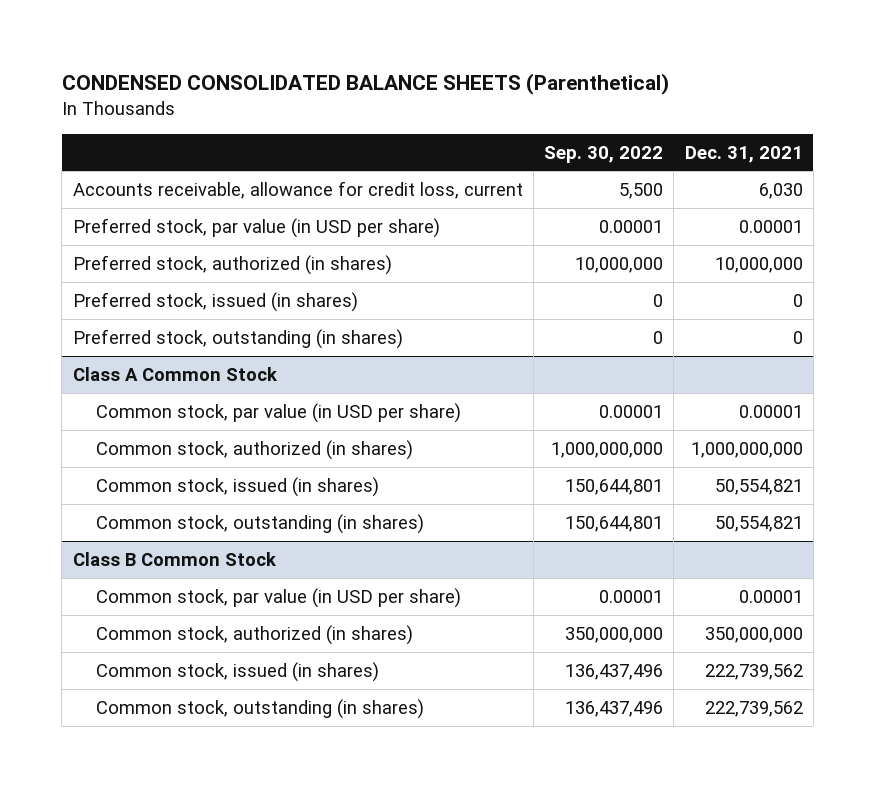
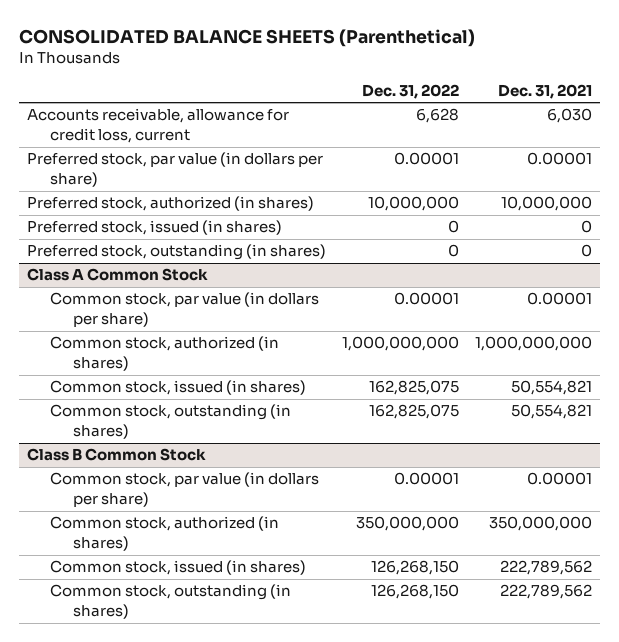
- CONDENSED CONSOLIDATED BALANCE SHEETS (Parenthetical)
+ CONSOLIDATED BALANCE SHEETS (Parenthetical)
- | Sep. 30, 2022 | Dec. 31, 2021
+ | Dec. 31, 2022 | Dec. 31, 2021
- Preferred stock, par value (in USD per share) | 0.00001 | 0.00001
+ Preferred stock, par value (in dollars per share) | 0.00001 | 0.00001
@ Class A Common Stock
- Common stock, par value (in USD per share) | 0.00001 | 0.00001
+ Common stock, par value (in dollars per share) | 0.00001 | 0.00001
@ Class B Common Stock
- Common stock, par value (in USD per share) | 0.00001 | 0.00001
+ Common stock, par value (in dollars per share) | 0.00001 | 0.00001
- Common stock, issued (in shares) | 136,437,496 | 222,739,562
- Common stock, outstanding (in shares) | 136,437,496 | 222,739,562
+ Common stock, issued (in shares) | 126,268,150 | 222,789,562
+ Common stock, outstanding (in shares) | 126,268,150 | 222,789,562

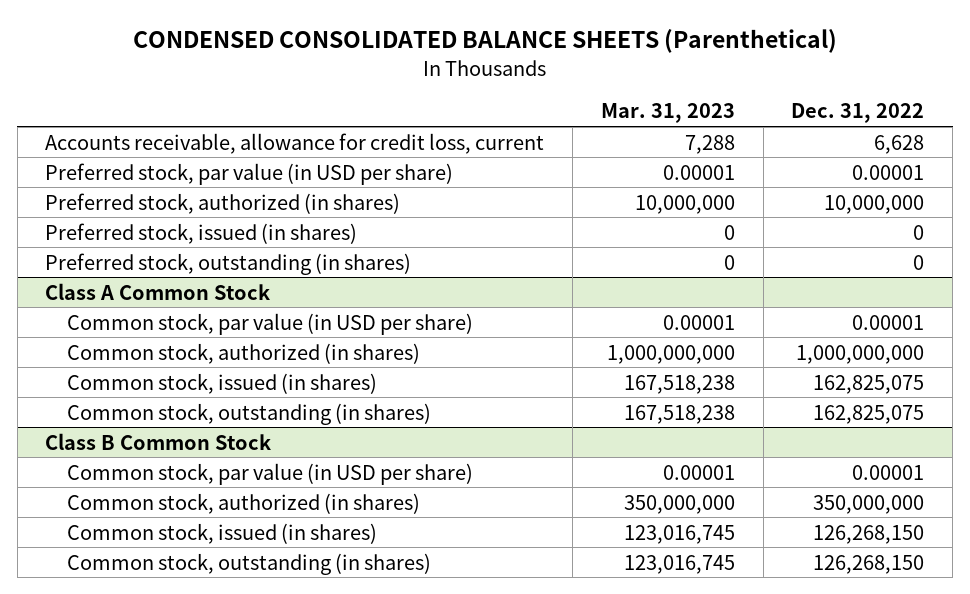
- CONSOLIDATED BALANCE SHEETS (Parenthetical)
+ CONDENSED CONSOLIDATED BALANCE SHEETS (Parenthetical)
- | Dec. 31, 2022 | Dec. 31, 2021
+ | Mar. 31, 2023 | Dec. 31, 2022
- Preferred stock, par value (in dollars per share) | 0.00001 | 0.00001
+ Preferred stock, par value (in USD per share) | 0.00001 | 0.00001
@ Class A Common Stock
- Common stock, par value (in dollars per share) | 0.00001 | 0.00001
+ Common stock, par value (in USD per share) | 0.00001 | 0.00001
@ Class B Common Stock
- Common stock, par value (in dollars per share) | 0.00001 | 0.00001
+ Common stock, par value (in USD per share) | 0.00001 | 0.00001

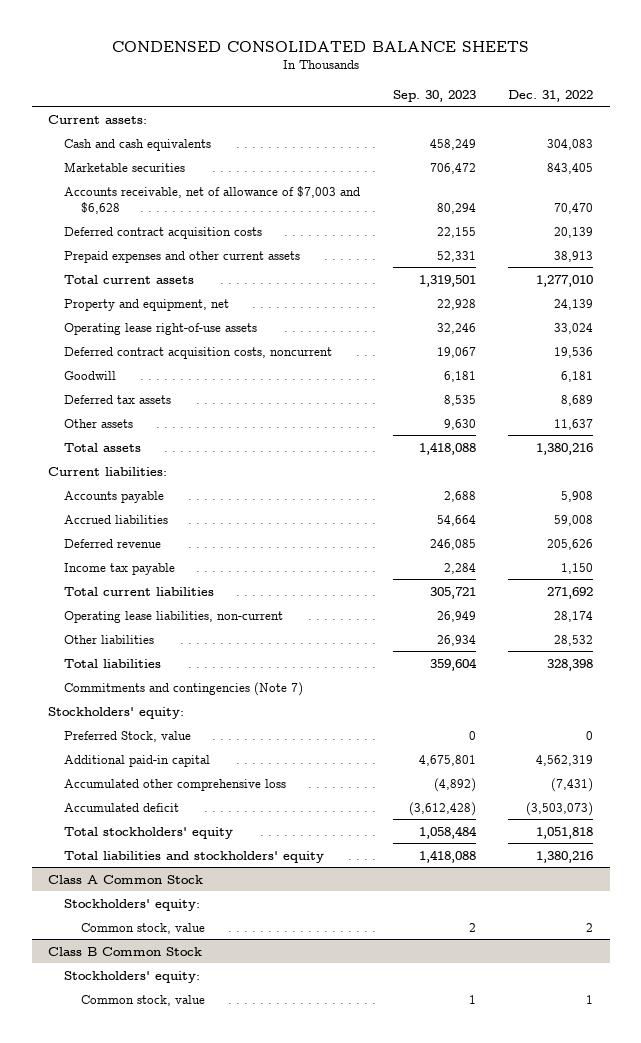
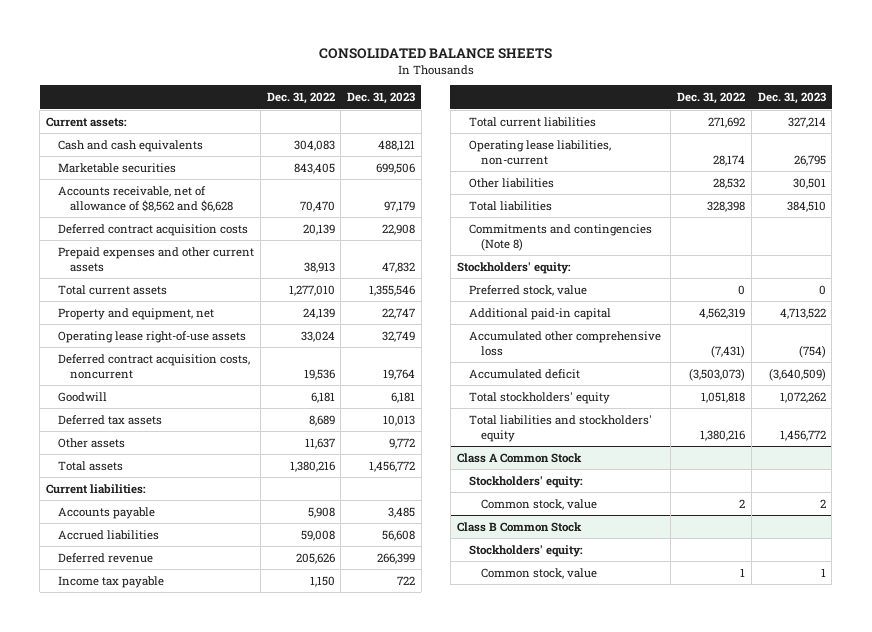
- CONDENSED CONSOLIDATED BALANCE SHEETS
+ CONSOLIDATED BALANCE SHEETS
- | Sep. 30, 2023 | Dec. 31, 2022
+ | Dec. 31, 2022 | Dec. 31, 2023
- Accounts receivable, net of allowance of $7,003 and $6,628 | 80,294 | 70,470
+ Accounts receivable, net of allowance of $8,562 and $6,628 | 70,470 | 97,179
- Commitments and contingencies (Note 7)
+ Commitments and contingencies (Note 8)
- Preferred Stock, value | 0 | 0
+ Preferred stock, value | 0 | 0

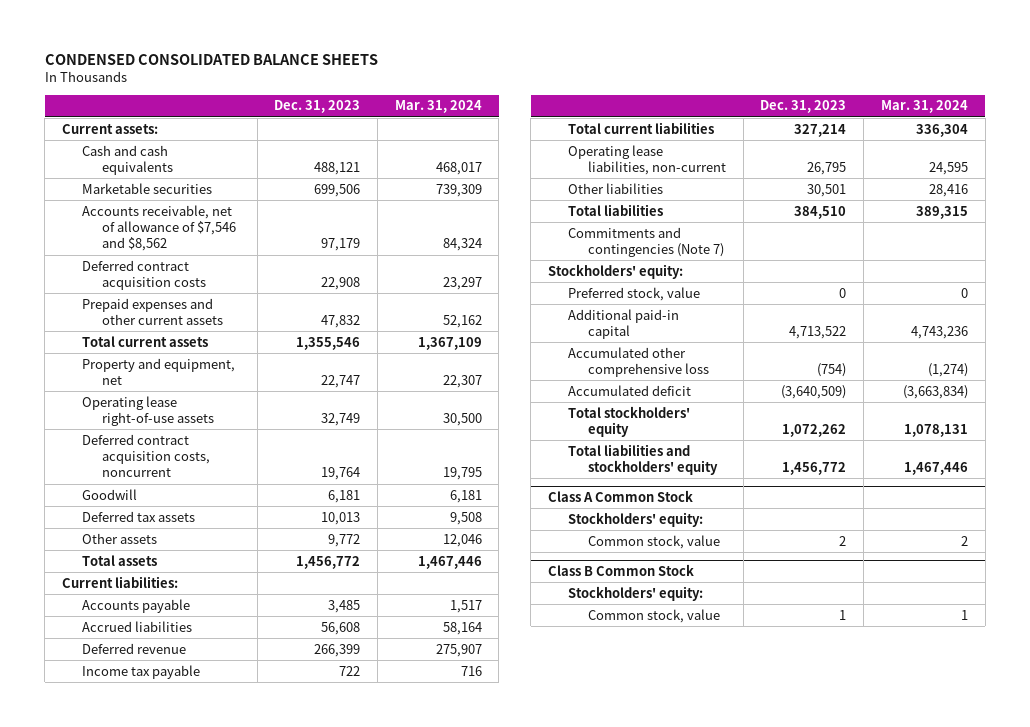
- CONSOLIDATED BALANCE SHEETS
+ CONDENSED CONSOLIDATED BALANCE SHEETS
- | Dec. 31, 2022 | Dec. 31, 2023
+ | Dec. 31, 2023 | Mar. 31, 2024
- Accounts receivable, net of allowance of $8,562 and $6,628 | 70,470 | 97,179
+ Accounts receivable, net of allowance of $7,546 and $8,562 | 97,179 | 84,324
- Commitments and contingencies (Note 8)
+ Commitments and contingencies (Note 7)

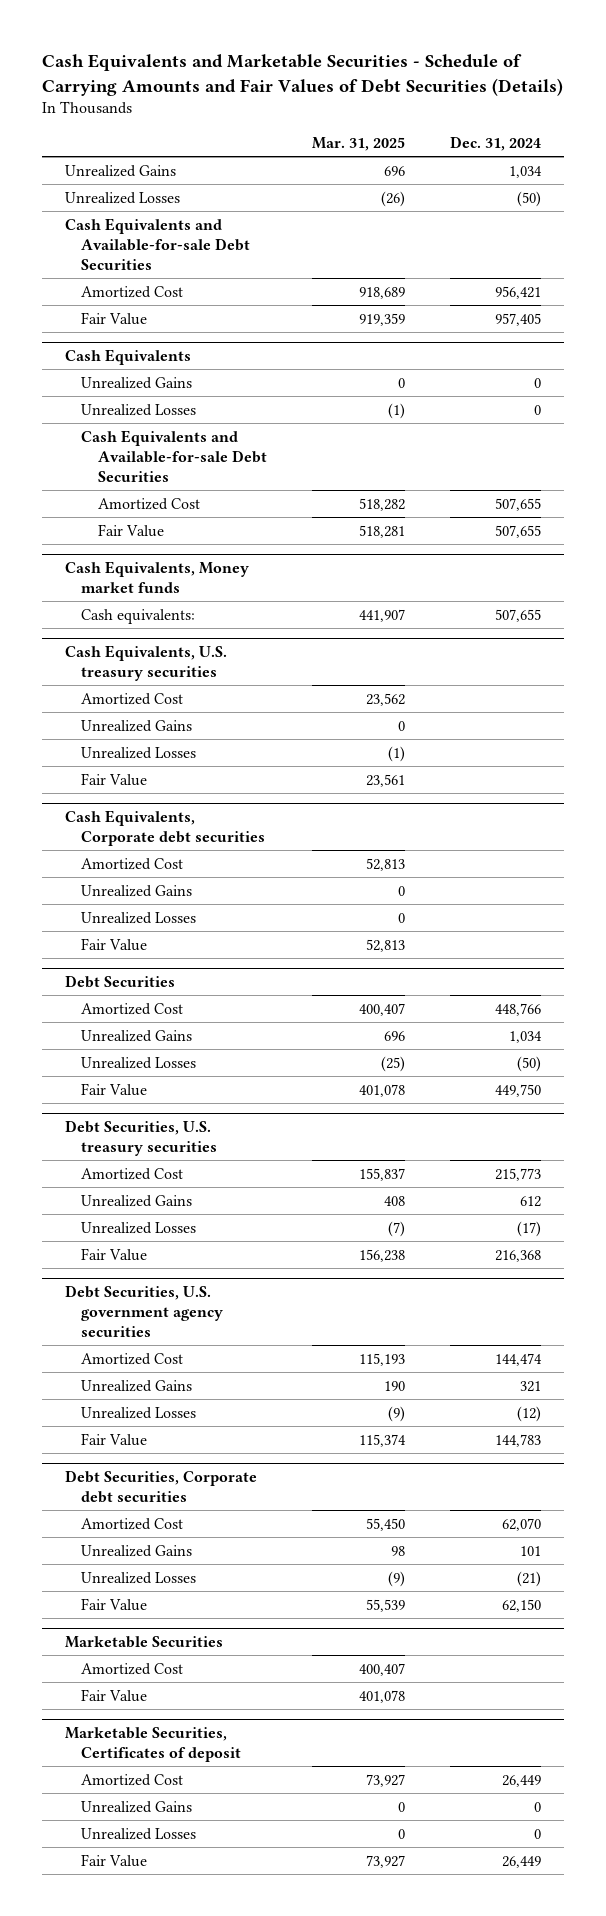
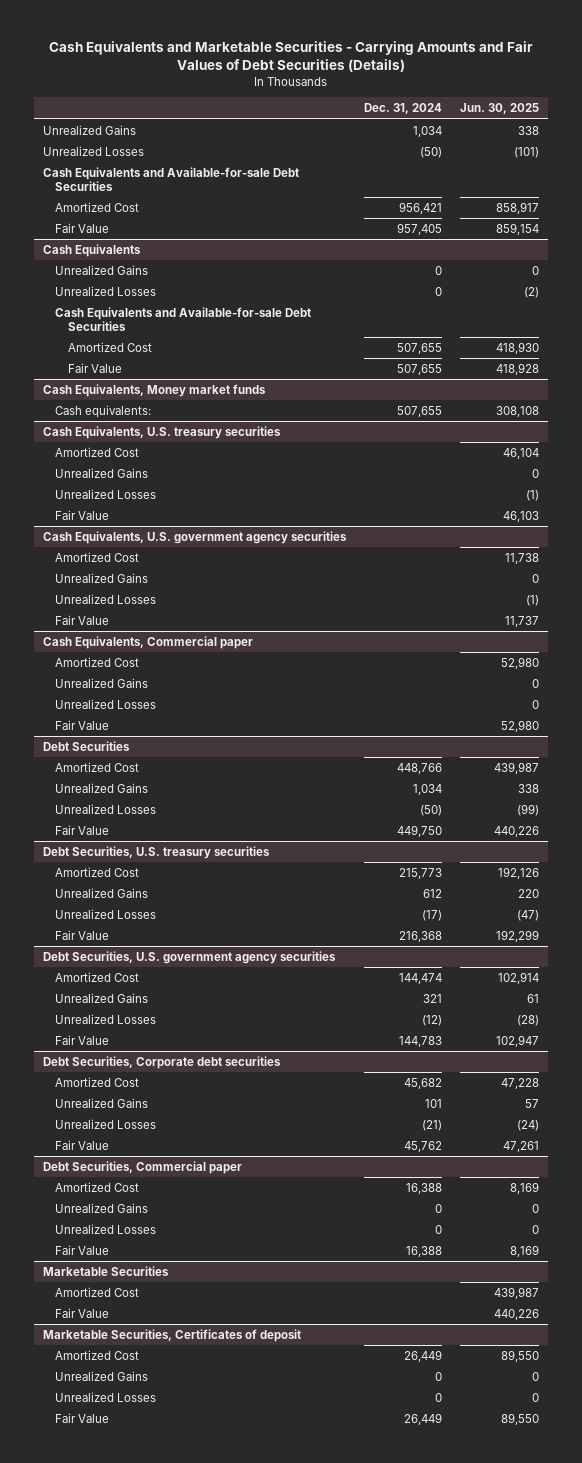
- Cash Equivalents and Marketable Securities - Schedule of Carrying Amounts and Fair Values of Debt Securities (Details)
+ Cash Equivalents and Marketable Securities - Carrying Amounts and Fair Values of Debt Securities (Details)
- | Mar. 31, 2025 | Dec. 31, 2024
+ | Dec. 31, 2024 | Jun. 30, 2025
- Cash Equivalents, Corporate debt securities
+ Cash Equivalents, U.S. government agency securities
+ Cash Equivalents, Commercial paper
+ Amortized Cost | | 52,980
+ Unrealized Gains | | 0
+ Unrealized Losses | | 0
+ Fair Value | | 52,980
@ Debt Securities, Corporate debt securities
- Amortized Cost | 55,450 | 62,070
+ Amortized Cost | 45,682 | 47,228
- Fair Value | 55,539 | 62,150
+ Fair Value | 45,762 | 47,261
+ Debt Securities, Commercial paper
+ Amortized Cost | 16,388 | 8,169
+ Unrealized Gains | 0 | 0
+ Unrealized Losses | 0 | 0
+ Fair Value | 16,388 | 8,169

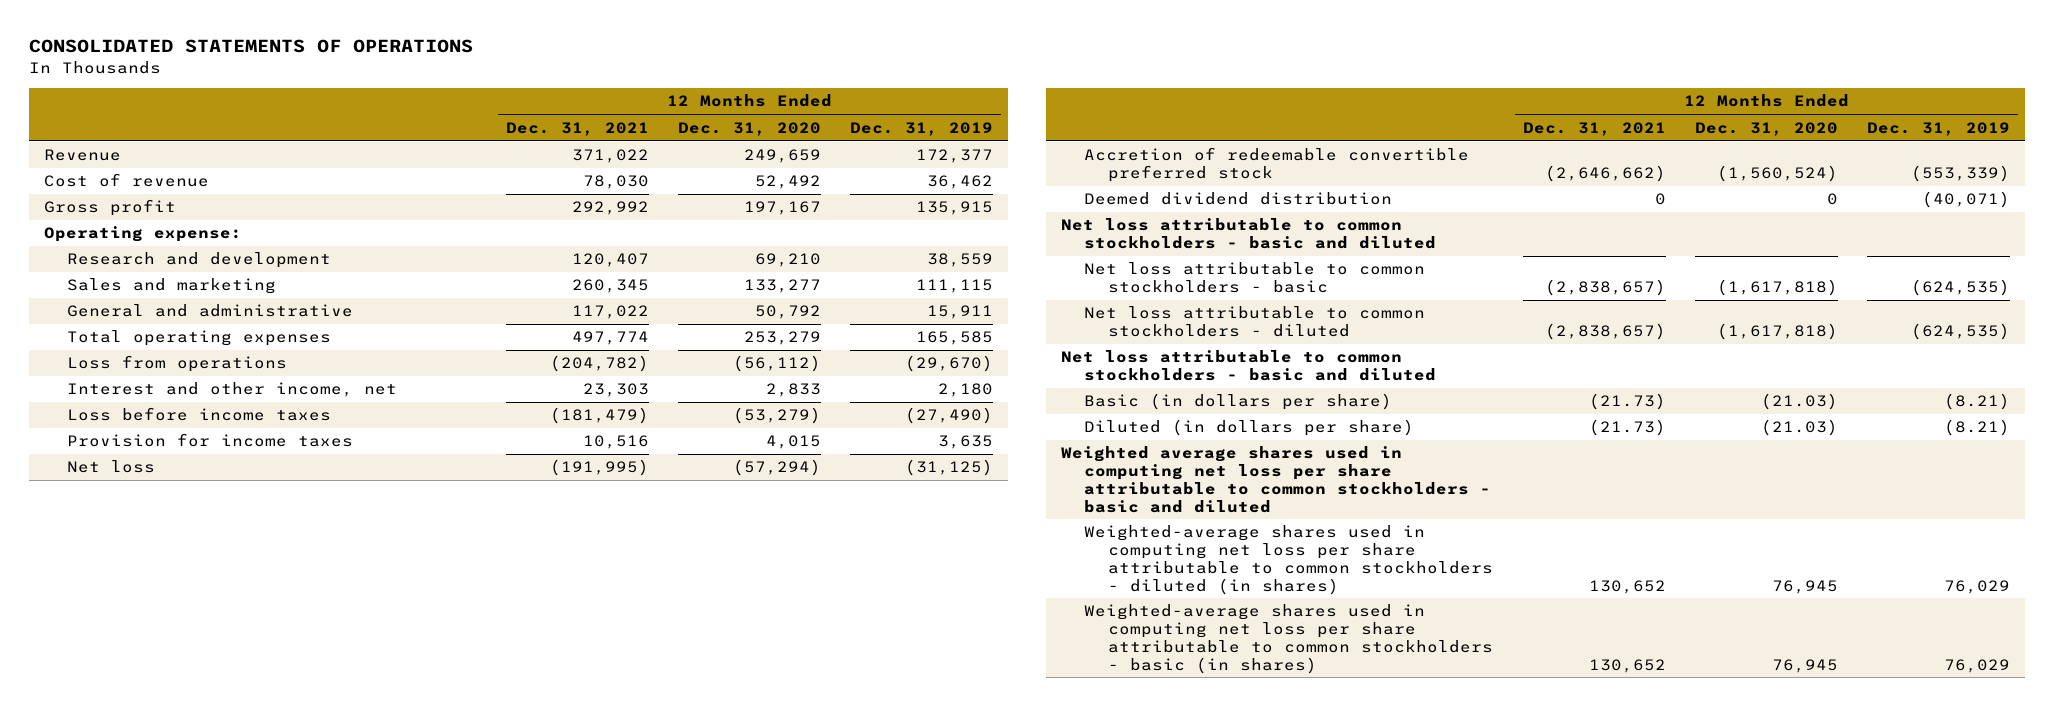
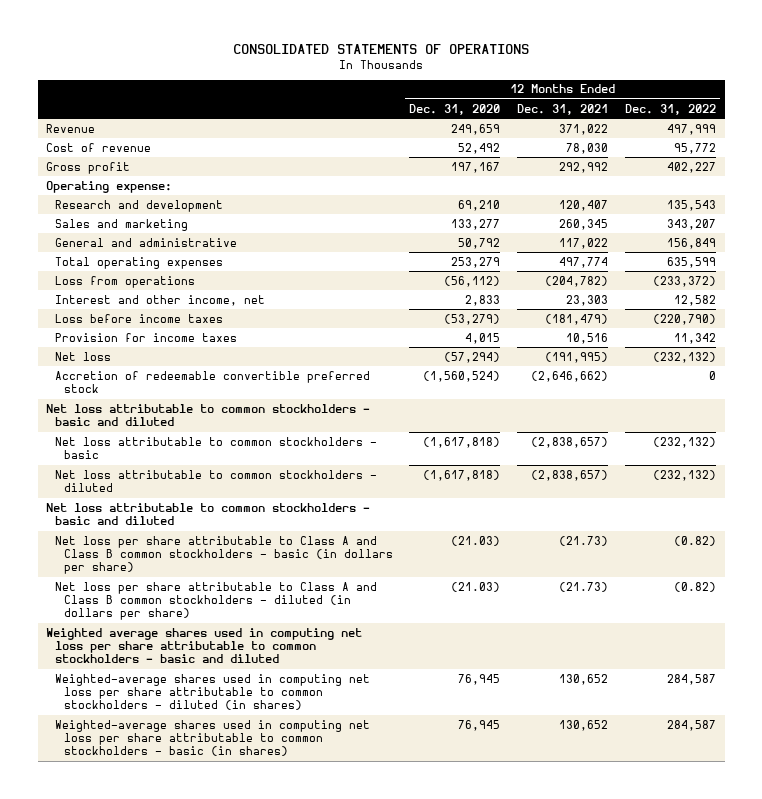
- | 12 Months Ended Dec. 31, 2021 | 12 Months Ended Dec. 31, 2020 | 12 Months Ended Dec. 31, 2019
+ | 12 Months Ended Dec. 31, 2020 | 12 Months Ended Dec. 31, 2021 | 12 Months Ended Dec. 31, 2022
- Deemed dividend distribution | 0 | 0 | (40,071)
- Basic (in dollars per share) | (21.73) | (21.03) | (8.21)
- Diluted (in dollars per share) | (21.73) | (21.03) | (8.21)
+ Net loss per share attributable to Class A and Class B common stockholders - basic (in dollars per share) | (21.03) | (21.73) | (0.82)
+ Net loss per share attributable to Class A and Class B common stockholders - diluted (in dollars per share) | (21.03) | (21.73) | (0.82)

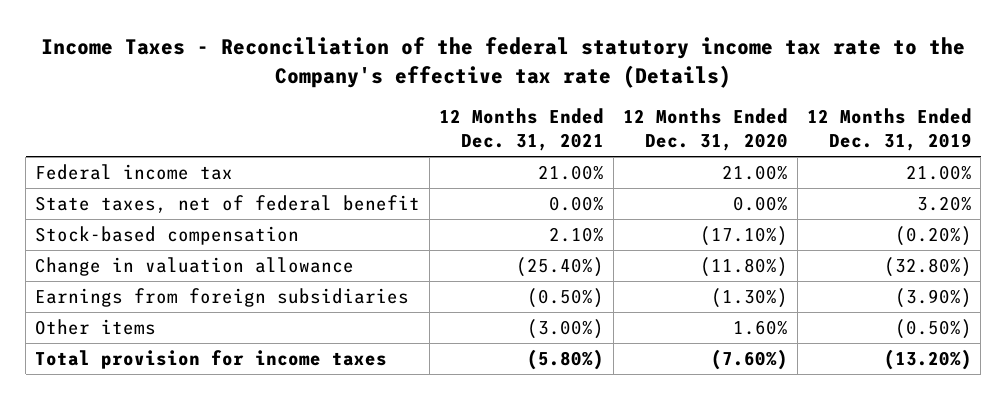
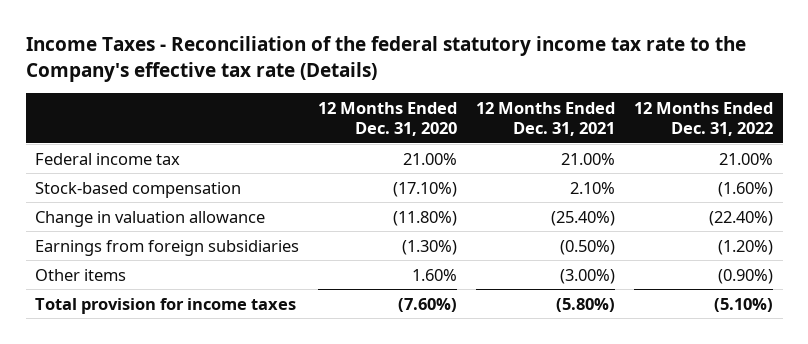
- | 12 Months Ended Dec. 31, 2021 | 12 Months Ended Dec. 31, 2020 | 12 Months Ended Dec. 31, 2019
+ | 12 Months Ended Dec. 31, 2020 | 12 Months Ended Dec. 31, 2021 | 12 Months Ended Dec. 31, 2022
- State taxes, net of federal benefit | 0.00% | 0.00% | 3.20%

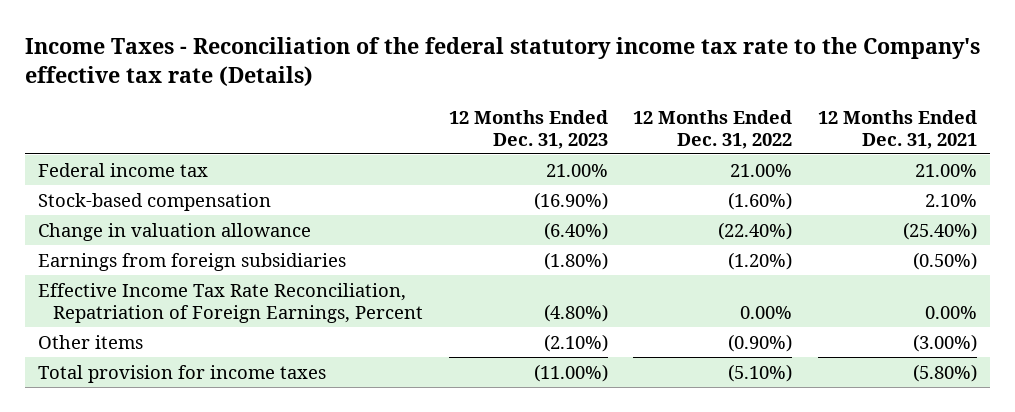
- | 12 Months Ended Dec. 31, 2020 | 12 Months Ended Dec. 31, 2021 | 12 Months Ended Dec. 31, 2022
+ | 12 Months Ended Dec. 31, 2023 | 12 Months Ended Dec. 31, 2022 | 12 Months Ended Dec. 31, 2021
+ Effective Income Tax Rate Reconciliation, Repatriation of Foreign Earnings, Percent | (4.80%) | 0.00% | 0.00%

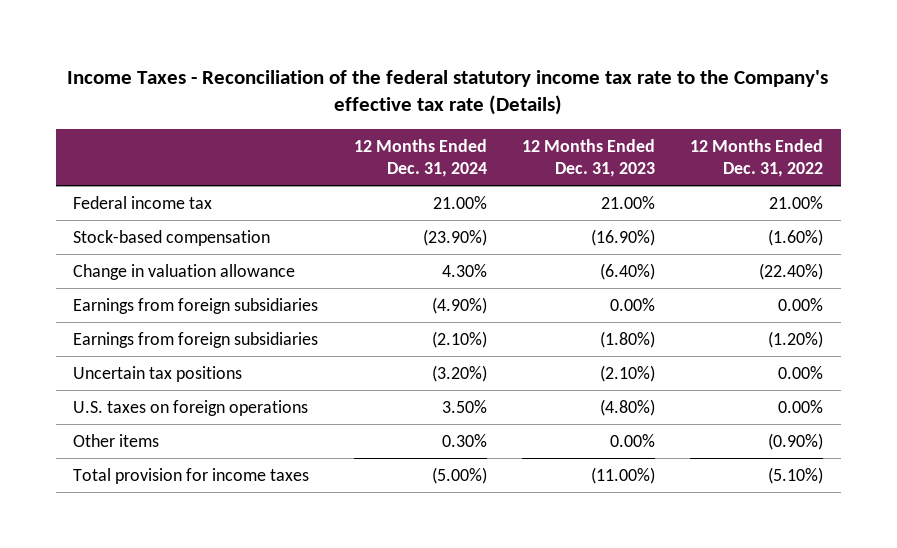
- | 12 Months Ended Dec. 31, 2023 | 12 Months Ended Dec. 31, 2022 | 12 Months Ended Dec. 31, 2021
+ | 12 Months Ended Dec. 31, 2024 | 12 Months Ended Dec. 31, 2023 | 12 Months Ended Dec. 31, 2022
+ Earnings from foreign subsidiaries | (4.90%) | 0.00% | 0.00%
- Effective Income Tax Rate Reconciliation, Repatriation of Foreign Earnings, Percent | (4.80%) | 0.00% | 0.00%
- Other items | (2.10%) | (0.90%) | (3.00%)
+ Uncertain tax positions | (3.20%) | (2.10%) | 0.00%
+ U.S. taxes on foreign operations | 3.50% | (4.80%) | 0.00%
+ Other items | 0.30% | 0.00% | (0.90%)

